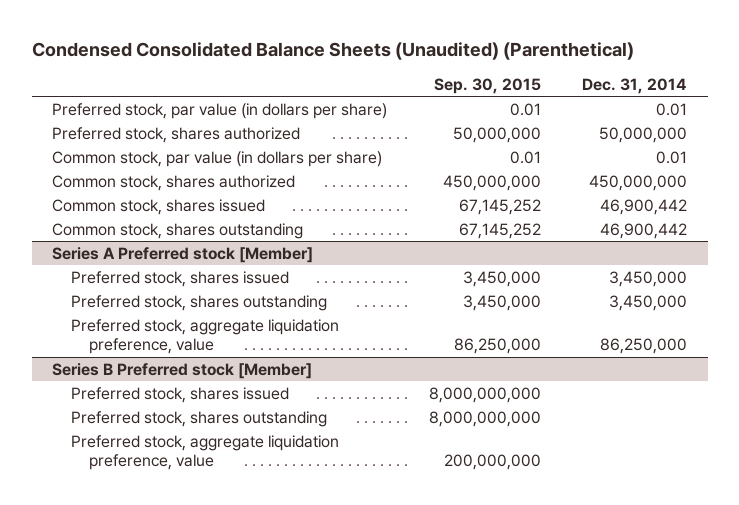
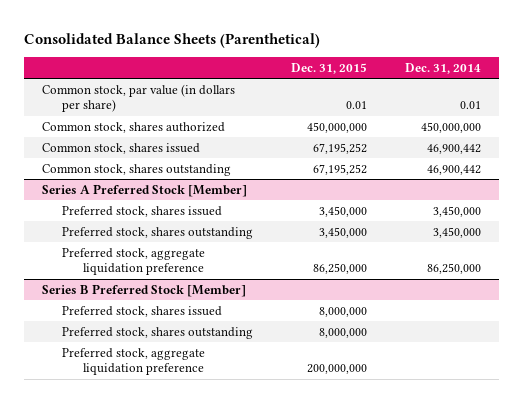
- Condensed Consolidated Balance Sheets (Unaudited) (Parenthetical)
+ Consolidated Balance Sheets (Parenthetical)
- | Sep. 30, 2015 | Dec. 31, 2014
+ | Dec. 31, 2015 | Dec. 31, 2014
- Preferred stock, par value (in dollars per share) | 0.01 | 0.01
- Preferred stock, shares authorized | 50,000,000 | 50,000,000
- Series A Preferred stock [Member]
+ Series A Preferred Stock [Member]
- Preferred stock, aggregate liquidation preference, value | 86,250,000 | 86,250,000
- Series B Preferred stock [Member]
+ Preferred stock, aggregate liquidation preference | 86,250,000 | 86,250,000
+ Series B Preferred Stock [Member]
- Preferred stock, aggregate liquidation preference, value | 200,000,000 |
+ Preferred stock, aggregate liquidation preference | 200,000,000 |

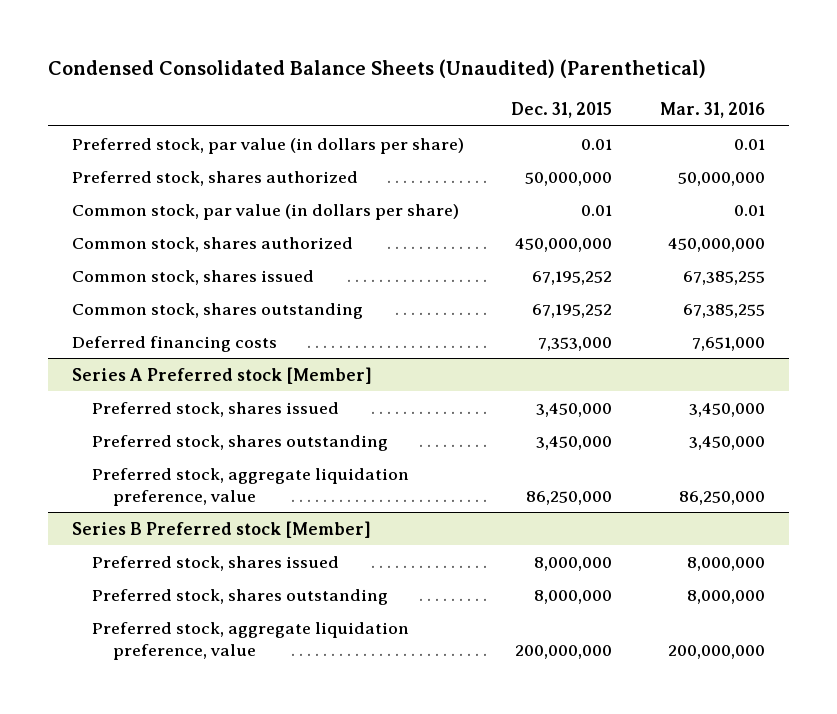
- Consolidated Balance Sheets (Parenthetical)
+ Condensed Consolidated Balance Sheets (Unaudited) (Parenthetical)
- | Dec. 31, 2015 | Dec. 31, 2014
+ | Dec. 31, 2015 | Mar. 31, 2016
+ Preferred stock, par value (in dollars per share) | 0.01 | 0.01
+ Preferred stock, shares authorized | 50,000,000 | 50,000,000
- Series A Preferred Stock [Member]
+ Deferred financing costs | 7,353,000 | 7,651,000
+ Series A Preferred stock [Member]
- Preferred stock, aggregate liquidation preference | 86,250,000 | 86,250,000
- Series B Preferred Stock [Member]
+ Preferred stock, aggregate liquidation preference, value | 86,250,000 | 86,250,000
+ Series B Preferred stock [Member]
- Preferred stock, aggregate liquidation preference | 200,000,000 |
+ Preferred stock, aggregate liquidation preference, value | 200,000,000 | 200,000,000

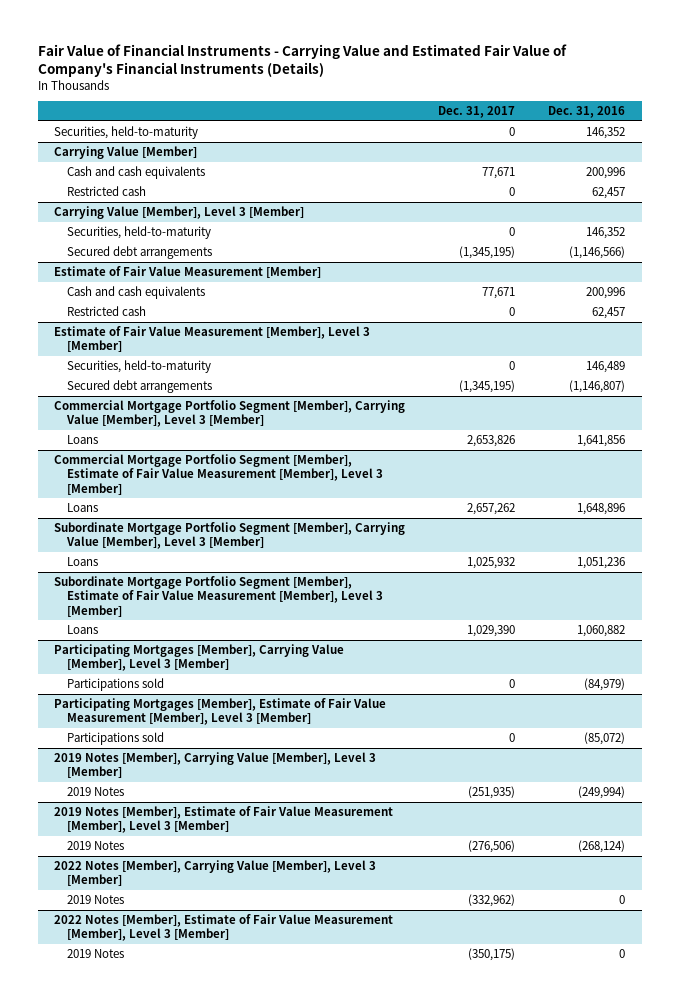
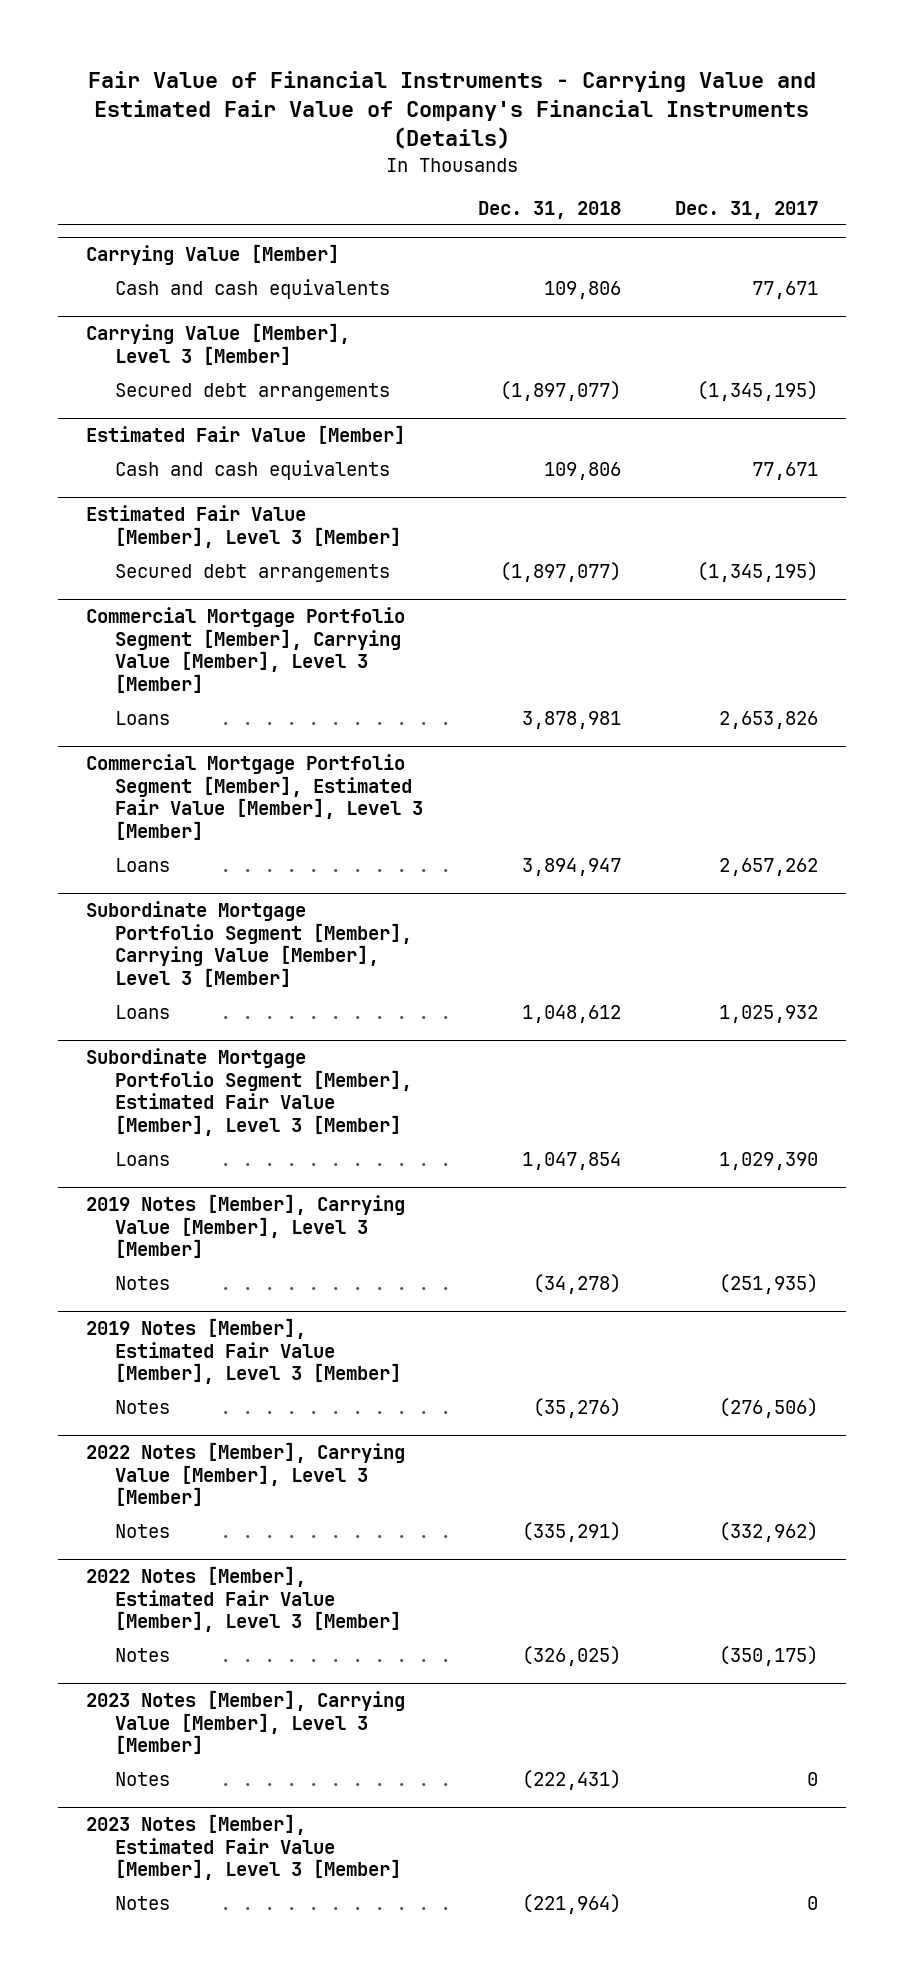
- | Dec. 31, 2017 | Dec. 31, 2016
+ | Dec. 31, 2018 | Dec. 31, 2017
- Securities, held-to-maturity | 0 | 146,352
@ Carrying Value [Member]
- Restricted cash | 0 | 62,457
@ Carrying Value [Member], Level 3 [Member]
- Securities, held-to-maturity | 0 | 146,352
- Estimate of Fair Value Measurement [Member]
+ Estimated Fair Value [Member]
- Restricted cash | 0 | 62,457
- Estimate of Fair Value Measurement [Member], Level 3 [Member]
- Securities, held-to-maturity | 0 | 146,489
+ Estimated Fair Value [Member], Level 3 [Member]
- Commercial Mortgage Portfolio Segment [Member], Estimate of Fair Value Measurement [Member], Level 3 [Member]
+ Commercial Mortgage Portfolio Segment [Member], Estimated Fair Value [Member], Level 3 [Member]
- Subordinate Mortgage Portfolio Segment [Member], Estimate of Fair Value Measurement [Member], Level 3 [Member]
+ Subordinate Mortgage Portfolio Segment [Member], Estimated Fair Value [Member], Level 3 [Member]
- Participating Mortgages [Member], Carrying Value [Member], Level 3 [Member]
- Participations sold | 0 | (84,979)
- Participating Mortgages [Member], Estimate of Fair Value Measurement [Member], Level 3 [Member]
- Participations sold | 0 | (85,072)
@ 2019 Notes [Member], Carrying Value [Member], Level 3 [Member]
- 2019 Notes | (251,935) | (249,994)
- 2019 Notes [Member], Estimate of Fair Value Measurement [Member], Level 3 [Member]
- 2019 Notes | (276,506) | (268,124)
@ 2019 Notes [Member], Carrying Value [Member], Level 3 [Member]
+ Notes | (34,278) | (251,935)
+ 2019 Notes [Member], Estimated Fair Value [Member], Level 3 [Member]
+ Notes | (35,276) | (276,506)
@ 2022 Notes [Member], Carrying Value [Member], Level 3 [Member]
- 2019 Notes | (332,962) | 0
- 2022 Notes [Member], Estimate of Fair Value Measurement [Member], Level 3 [Member]
- 2019 Notes | (350,175) | 0
@ 2022 Notes [Member], Carrying Value [Member], Level 3 [Member]
+ Notes | (335,291) | (332,962)
+ 2022 Notes [Member], Estimated Fair Value [Member], Level 3 [Member]
+ Notes | (326,025) | (350,175)
+ 2023 Notes [Member], Carrying Value [Member], Level 3 [Member]
+ Notes | (222,431) | 0
+ 2023 Notes [Member], Estimated Fair Value [Member], Level 3 [Member]
+ Notes | (221,964) | 0

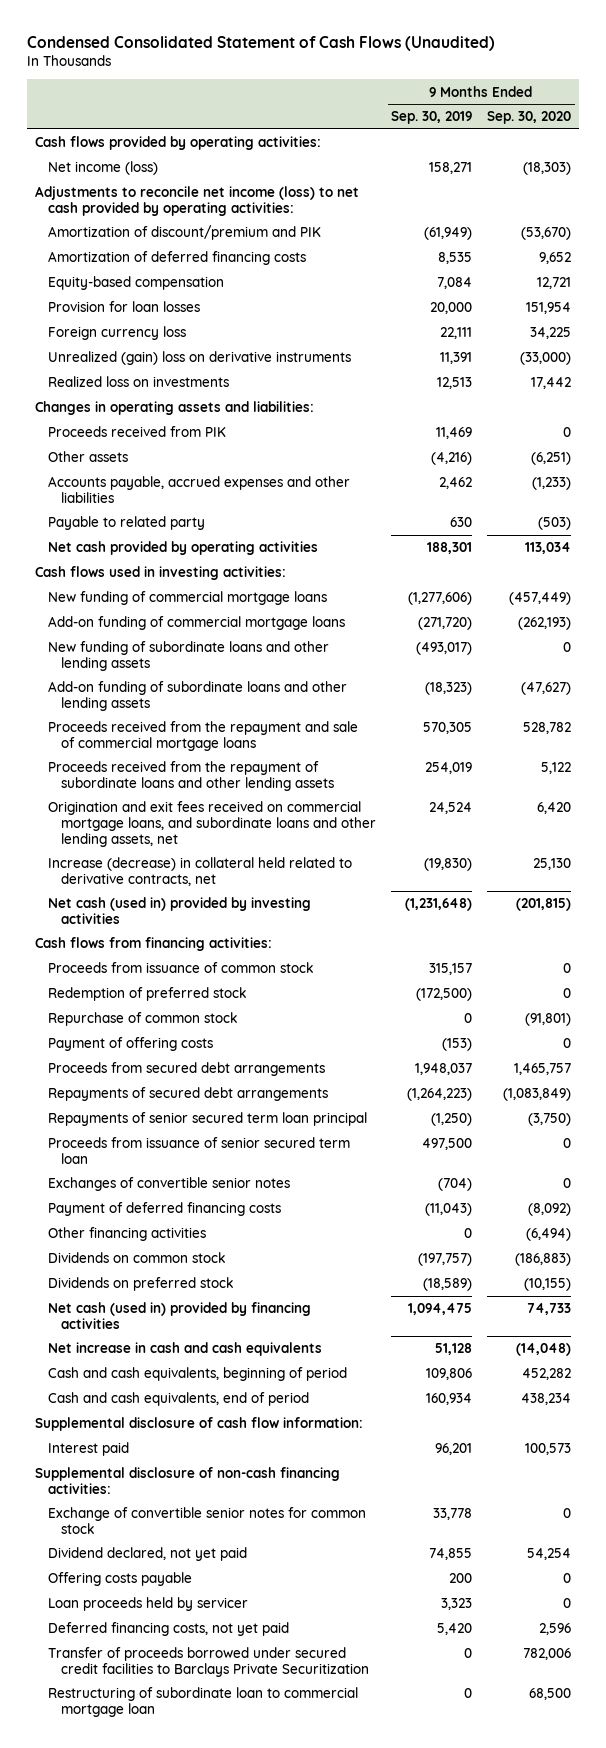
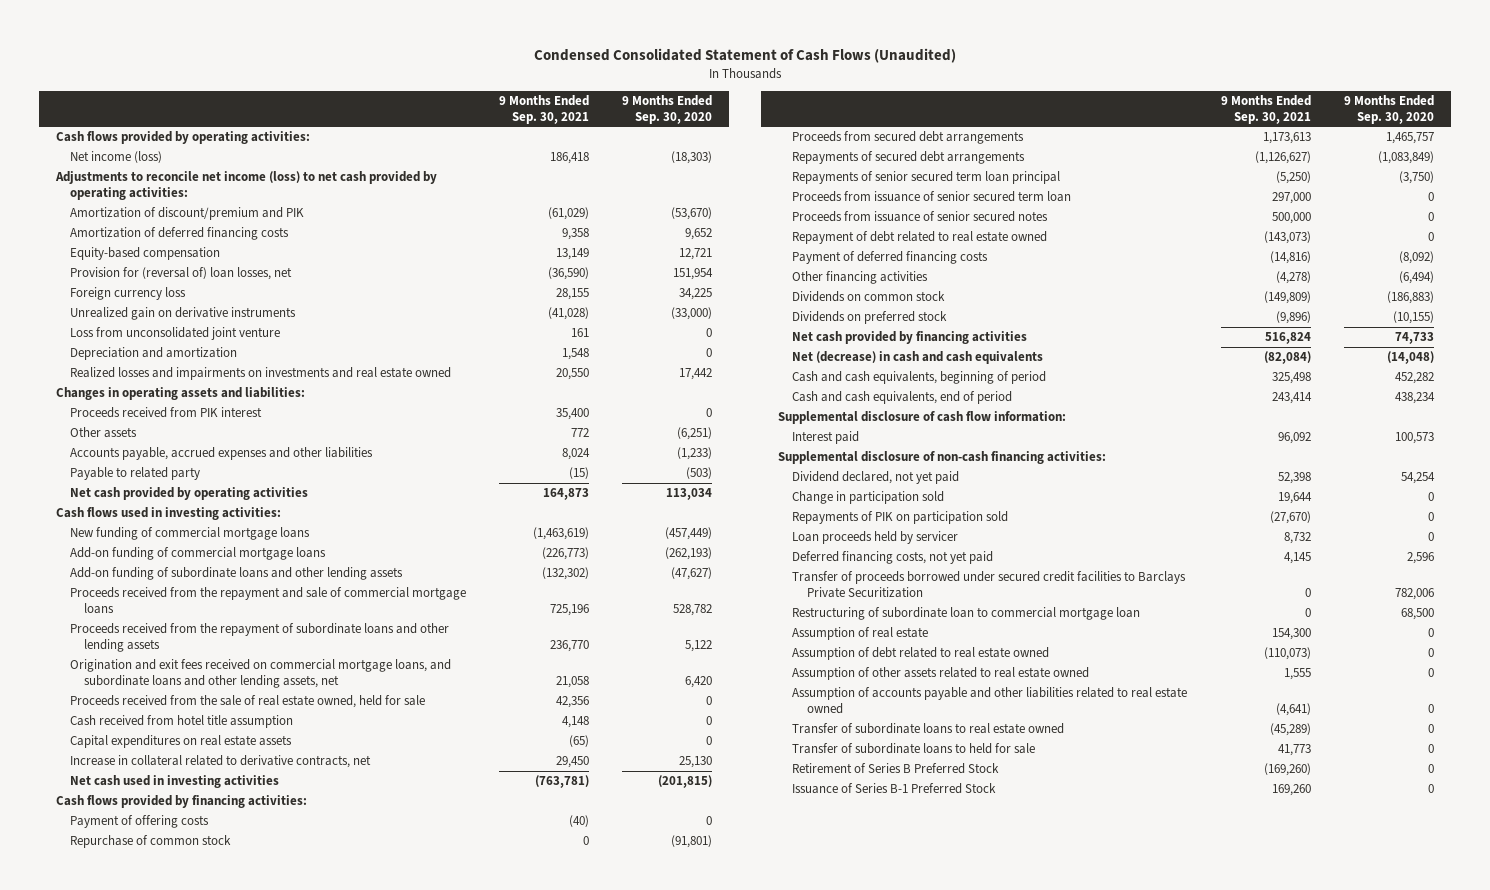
- | 9 Months Ended Sep. 30, 2019 | 9 Months Ended Sep. 30, 2020
+ | 9 Months Ended Sep. 30, 2021 | 9 Months Ended Sep. 30, 2020
- Provision for loan losses | 20,000 | 151,954
+ Provision for (reversal of) loan losses, net | (36,590) | 151,954
- Unrealized (gain) loss on derivative instruments | 11,391 | (33,000)
- Realized loss on investments | 12,513 | 17,442
+ Unrealized gain on derivative instruments | (41,028) | (33,000)
+ Loss from unconsolidated joint venture | 161 | 0
+ Depreciation and amortization | 1,548 | 0
+ Realized losses and impairments on investments and real estate owned | 20,550 | 17,442
- Proceeds received from PIK | 11,469 | 0
+ Proceeds received from PIK interest | 35,400 | 0
- New funding of subordinate loans and other lending assets | (493,017) | 0
- Increase (decrease) in collateral held related to derivative contracts, net | (19,830) | 25,130
- Net cash (used in) provided by investing activities | (1,231,648) | (201,815)
- Cash flows from financing activities:
- Proceeds from issuance of common stock | 315,157 | 0
- Redemption of preferred stock | (172,500) | 0
+ Proceeds received from the sale of real estate owned, held for sale | 42,356 | 0
+ Cash received from hotel title assumption | 4,148 | 0
+ Capital expenditures on real estate assets | (65) | 0
+ Increase in collateral related to derivative contracts, net | 29,450 | 25,130
+ Net cash used in investing activities | (763,781) | (201,815)
+ Cash flows provided by financing activities:
moved down: Repurchase of common stock | 0 | (91,801)
- Exchanges of convertible senior notes | (704) | 0
+ Proceeds from issuance of senior secured notes | 500,000 | 0
+ Repayment of debt related to real estate owned | (143,073) | 0
- Net cash (used in) provided by financing activities | 1,094,475 | 74,733
- Net increase in cash and cash equivalents | 51,128 | (14,048)
+ Net cash provided by financing activities | 516,824 | 74,733
+ Net (decrease) in cash and cash equivalents | (82,084) | (14,048)
- Exchange of convertible senior notes for common stock | 33,778 | 0
- Offering costs payable | 200 | 0
+ Change in participation sold | 19,644 | 0
+ Repayments of PIK on participation sold | (27,670) | 0
+ Assumption of real estate | 154,300 | 0
+ Assumption of debt related to real estate owned | (110,073) | 0
+ Assumption of other assets related to real estate owned | 1,555 | 0
+ Assumption of accounts payable and other liabilities related to real estate owned | (4,641) | 0
+ Transfer of subordinate loans to real estate owned | (45,289) | 0
+ Transfer of subordinate loans to held for sale | 41,773 | 0
+ Retirement of Series B Preferred Stock | (169,260) | 0
+ Issuance of Series B-1 Preferred Stock | 169,260 | 0

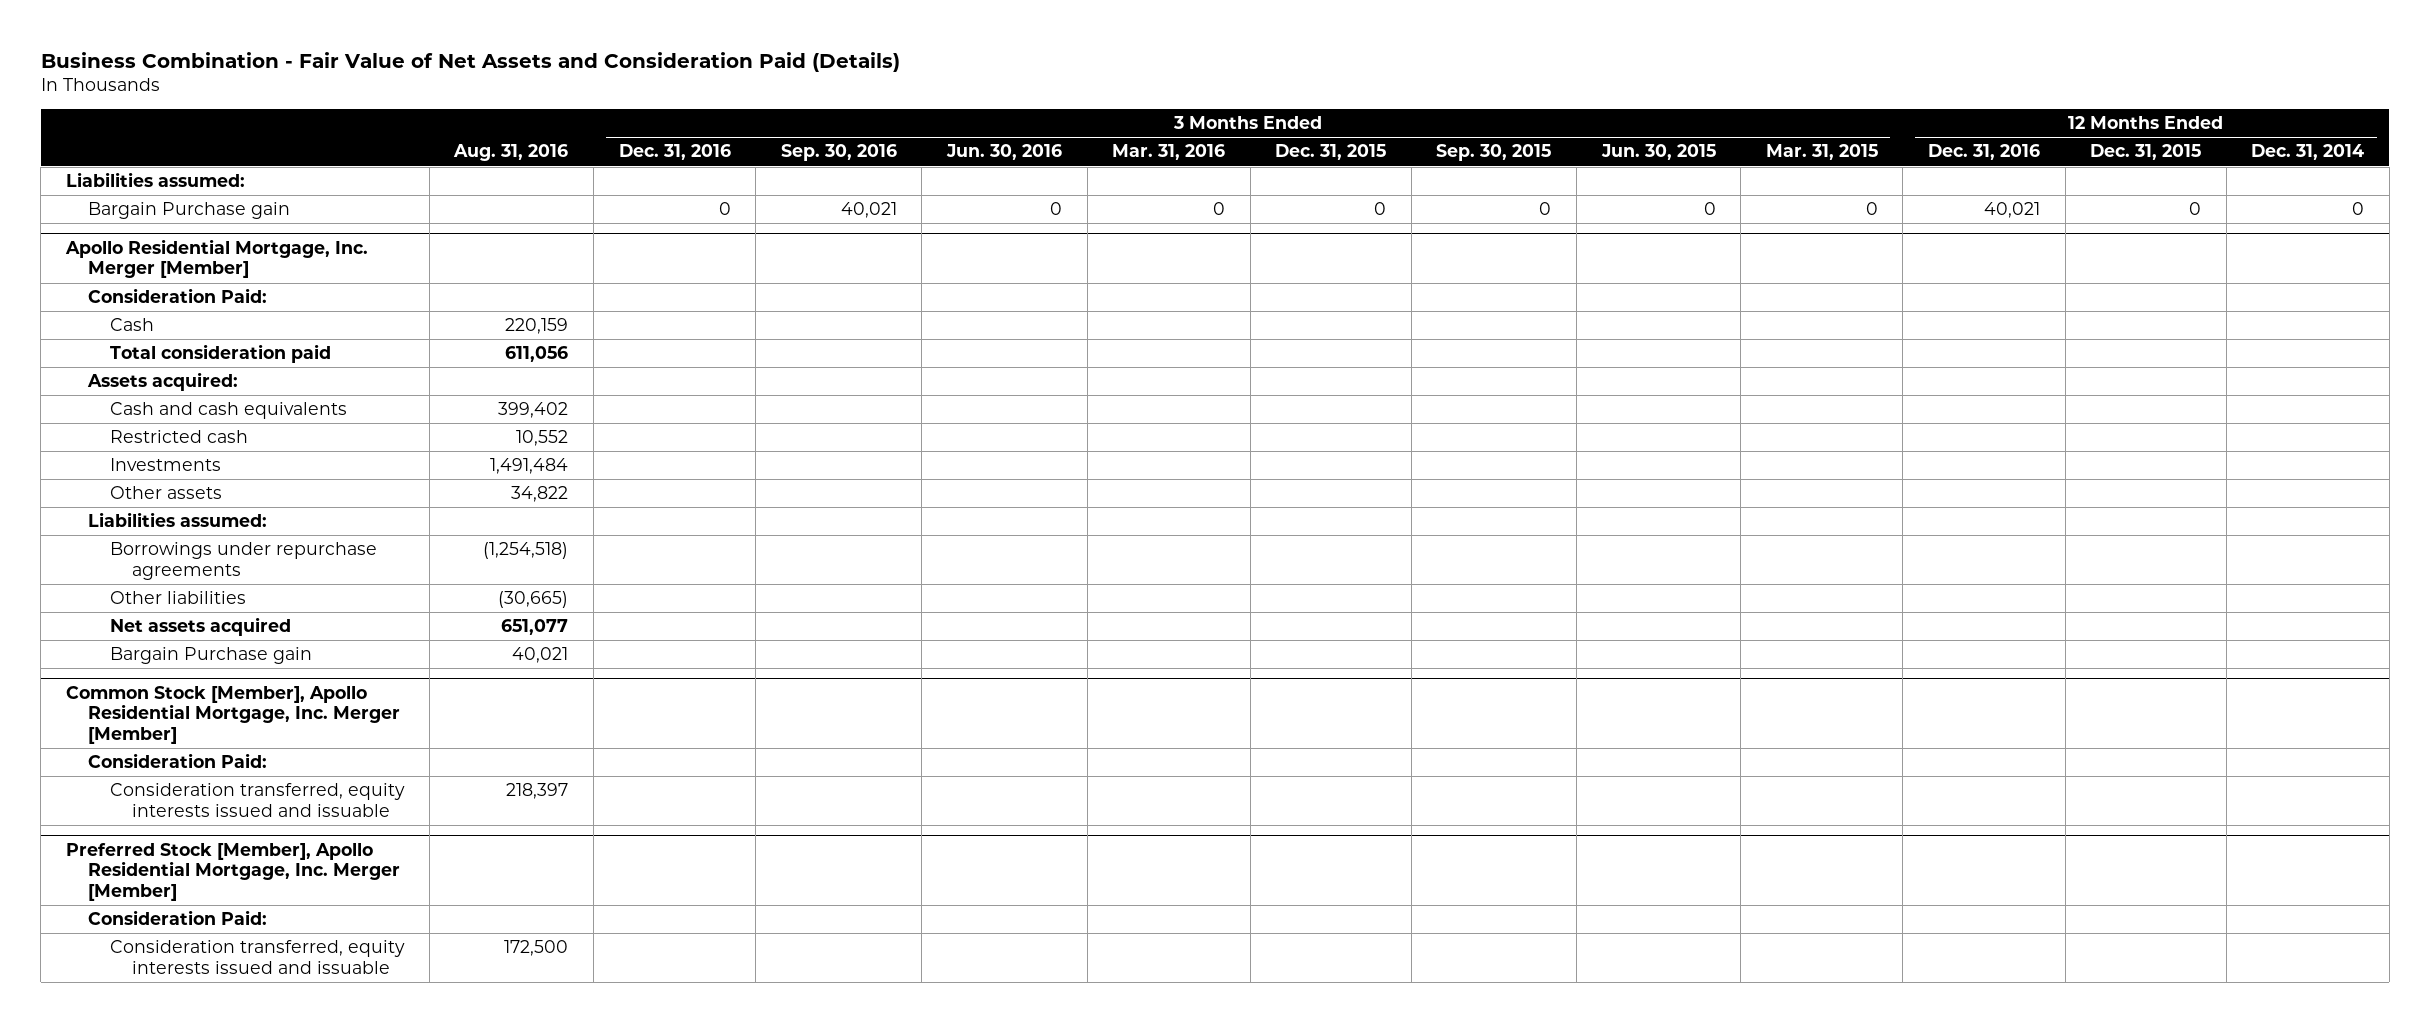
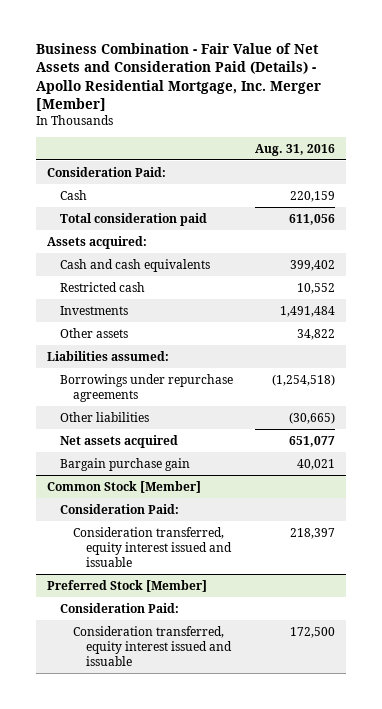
- Business Combination - Fair Value of Net Assets and Consideration Paid (Details)
+ Business Combination - Fair Value of Net Assets and Consideration Paid (Details) - Apollo Residential Mortgage, Inc. Merger [Member]
- | Aug. 31, 2016 | 3 Months Ended Dec. 31, 2016 | 3 Months Ended Sep. 30, 2016 | 3 Months Ended Jun. 30, 2016 | 3 Months Ended Mar. 31, 2016 | 3 Months Ended Dec. 31, 2015 | 3 Months Ended Sep. 30, 2015 | 3 Months Ended Jun. 30, 2015 | 3 Months Ended Mar. 31, 2015 | 12 Months Ended Dec. 31, 2016 | 12 Months Ended Dec. 31, 2015 | 12 Months Ended Dec. 31, 2014
+ | Aug. 31, 2016
- Liabilities assumed:
- Bargain Purchase gain | | 0 | 40,021 | 0 | 0 | 0 | 0 | 0 | 0 | 40,021 | 0 | 0
- Apollo Residential Mortgage, Inc. Merger [Member]
- Bargain Purchase gain | 40,021 | | | | | | | | | | |
- Common Stock [Member], Apollo Residential Mortgage, Inc. Merger [Member]
+ Bargain purchase gain | 40,021
+ Common Stock [Member]
- Consideration transferred, equity interests issued and issuable | 218,397 | | | | | | | | | | |
- Preferred Stock [Member], Apollo Residential Mortgage, Inc. Merger [Member]
+ Consideration transferred, equity interest issued and issuable | 218,397
+ Preferred Stock [Member]
- Consideration transferred, equity interests issued and issuable | 172,500 | | | | | | | | | | |
+ Consideration transferred, equity interest issued and issuable | 172,500

